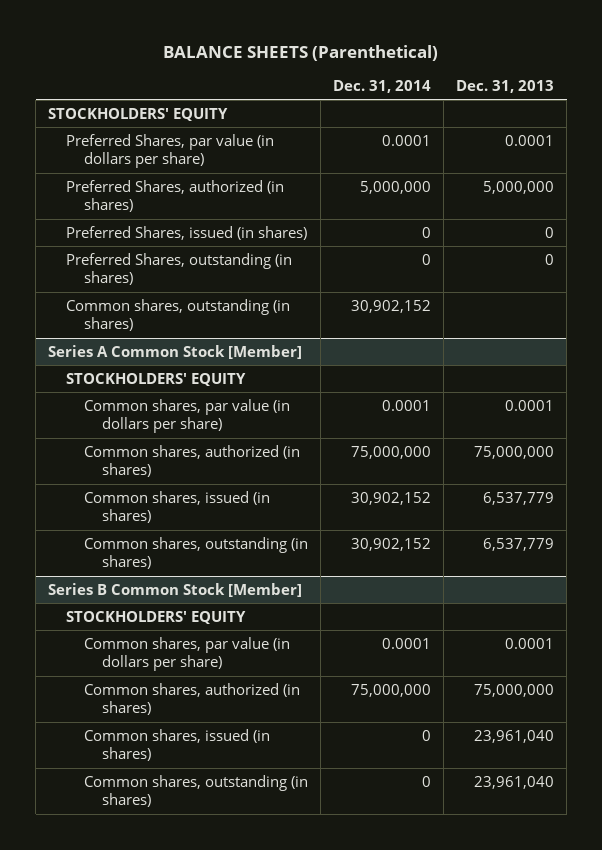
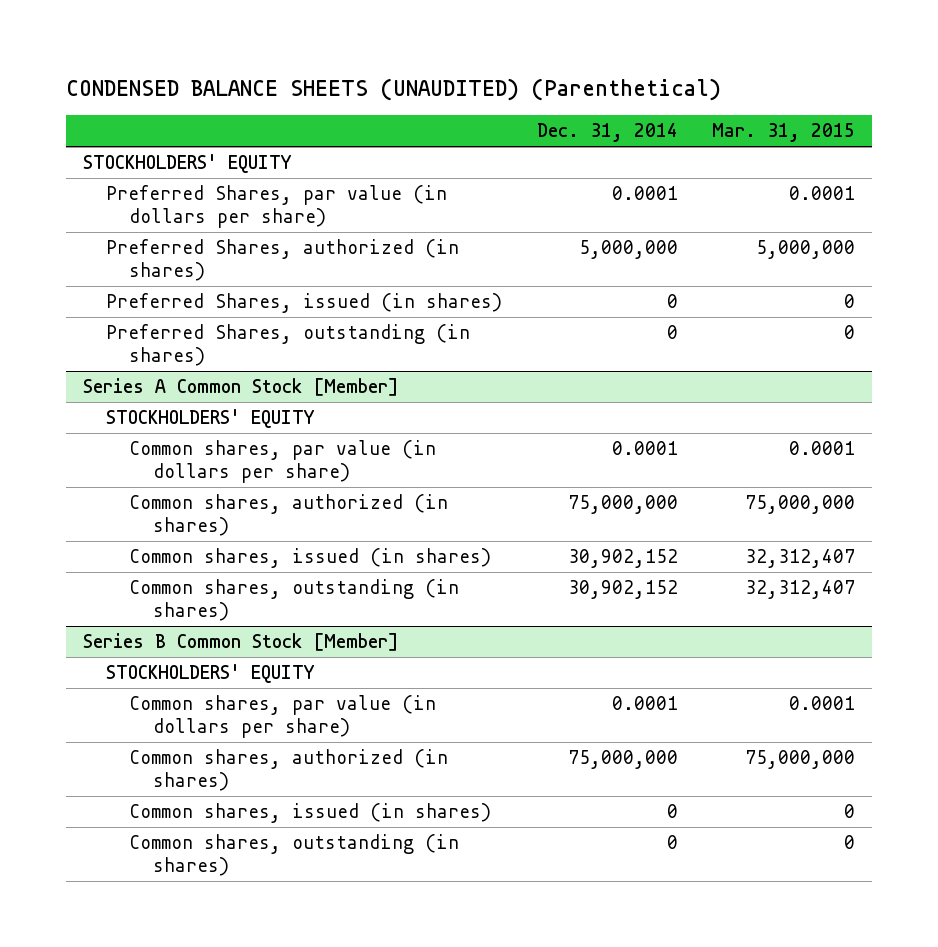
- BALANCE SHEETS (Parenthetical)
+ CONDENSED BALANCE SHEETS (UNAUDITED) (Parenthetical)
- | Dec. 31, 2014 | Dec. 31, 2013
+ | Dec. 31, 2014 | Mar. 31, 2015
- Common shares, outstanding (in shares) | 30,902,152 |

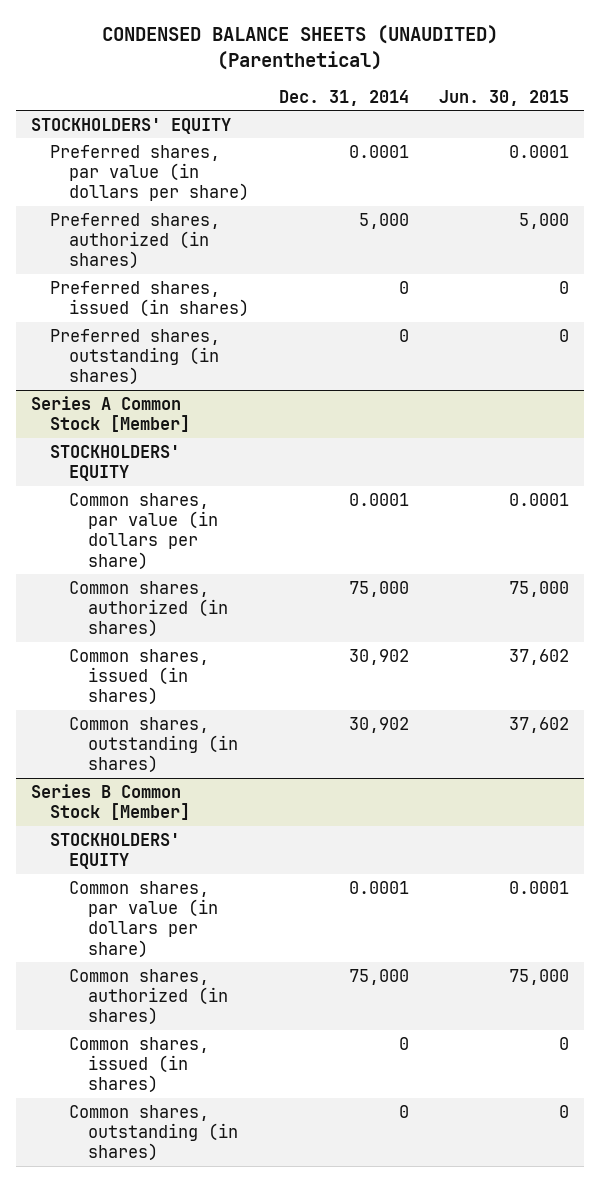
- | Dec. 31, 2014 | Mar. 31, 2015
+ | Dec. 31, 2014 | Jun. 30, 2015
- Preferred Shares, par value (in dollars per share) | 0.0001 | 0.0001
- Preferred Shares, authorized (in shares) | 5,000,000 | 5,000,000
- Preferred Shares, issued (in shares) | 0 | 0
- Preferred Shares, outstanding (in shares) | 0 | 0
+ Preferred shares, par value (in dollars per share) | 0.0001 | 0.0001
+ Preferred shares, authorized (in shares) | 5,000 | 5,000
+ Preferred shares, issued (in shares) | 0 | 0
+ Preferred shares, outstanding (in shares) | 0 | 0
@ Series A Common Stock [Member]
- Common shares, authorized (in shares) | 75,000,000 | 75,000,000
- Common shares, issued (in shares) | 30,902,152 | 32,312,407
- Common shares, outstanding (in shares) | 30,902,152 | 32,312,407
+ Common shares, authorized (in shares) | 75,000 | 75,000
+ Common shares, issued (in shares) | 30,902 | 37,602
+ Common shares, outstanding (in shares) | 30,902 | 37,602
@ Series B Common Stock [Member]
- Common shares, authorized (in shares) | 75,000,000 | 75,000,000
+ Common shares, authorized (in shares) | 75,000 | 75,000

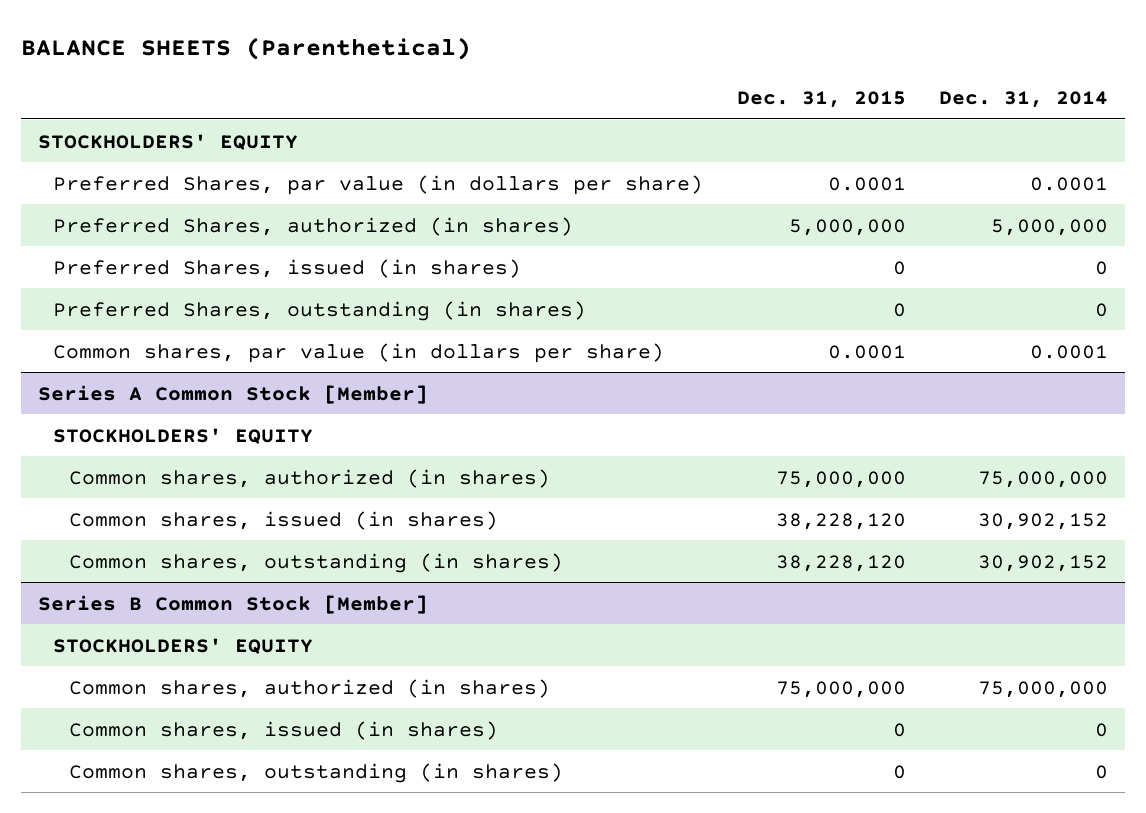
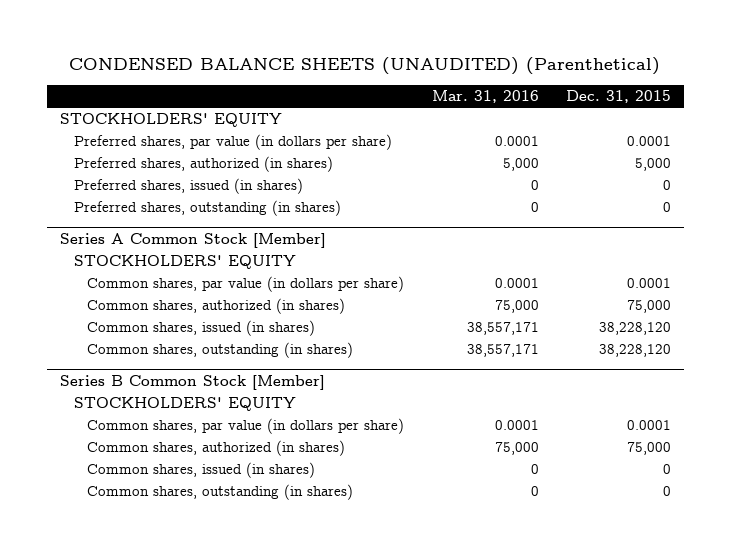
- BALANCE SHEETS (Parenthetical)
+ CONDENSED BALANCE SHEETS (UNAUDITED) (Parenthetical)
- | Dec. 31, 2015 | Dec. 31, 2014
+ | Mar. 31, 2016 | Dec. 31, 2015
- Preferred Shares, par value (in dollars per share) | 0.0001 | 0.0001
- Preferred Shares, authorized (in shares) | 5,000,000 | 5,000,000
- Preferred Shares, issued (in shares) | 0 | 0
- Preferred Shares, outstanding (in shares) | 0 | 0
- Common shares, par value (in dollars per share) | 0.0001 | 0.0001
+ Preferred shares, par value (in dollars per share) | 0.0001 | 0.0001
+ Preferred shares, authorized (in shares) | 5,000 | 5,000
+ Preferred shares, issued (in shares) | 0 | 0
+ Preferred shares, outstanding (in shares) | 0 | 0
@ Series A Common Stock [Member]
- Common shares, authorized (in shares) | 75,000,000 | 75,000,000
+ Common shares, par value (in dollars per share) | 0.0001 | 0.0001
+ Common shares, authorized (in shares) | 75,000 | 75,000
@ Series B Common Stock [Member]
- Common shares, authorized (in shares) | 75,000,000 | 75,000,000
+ Common shares, par value (in dollars per share) | 0.0001 | 0.0001
+ Common shares, authorized (in shares) | 75,000 | 75,000

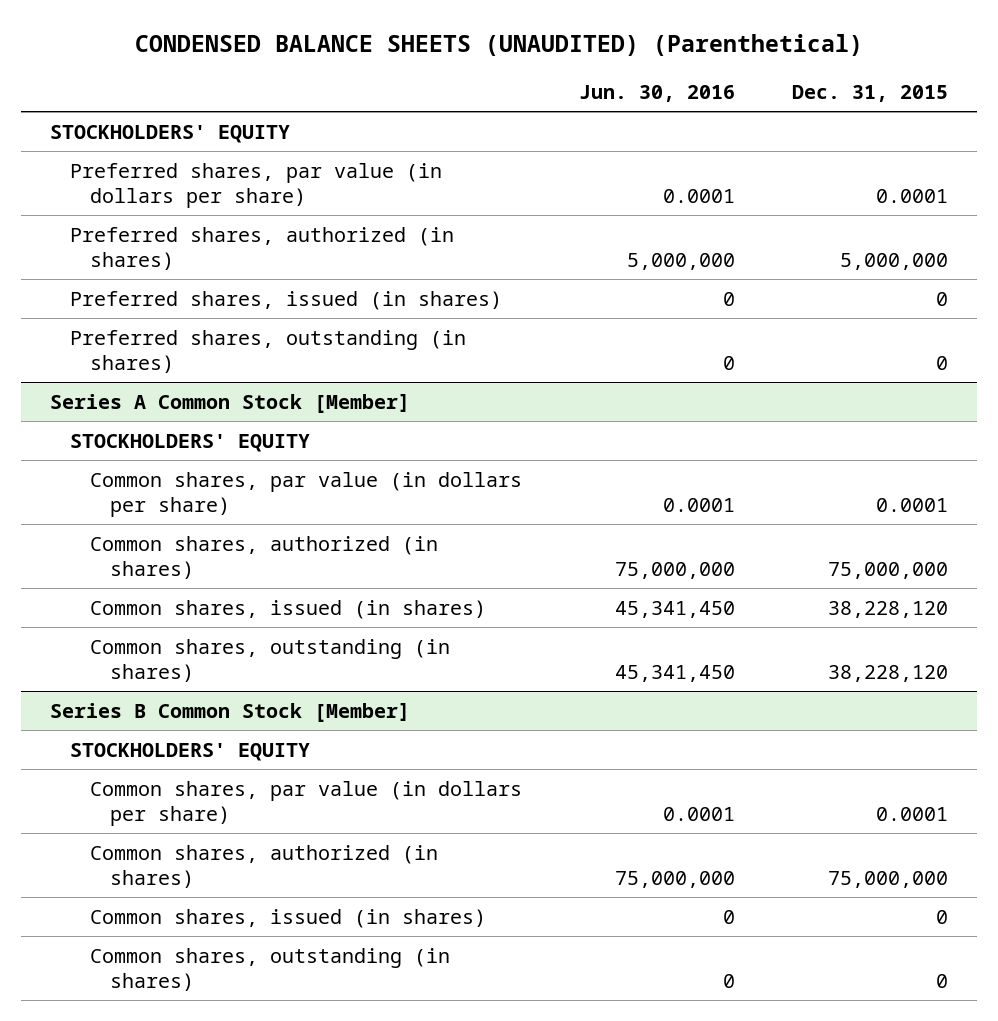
- | Mar. 31, 2016 | Dec. 31, 2015
+ | Jun. 30, 2016 | Dec. 31, 2015
- Preferred shares, authorized (in shares) | 5,000 | 5,000
+ Preferred shares, authorized (in shares) | 5,000,000 | 5,000,000
@ Series A Common Stock [Member]
- Common shares, authorized (in shares) | 75,000 | 75,000
+ Common shares, authorized (in shares) | 75,000,000 | 75,000,000
@ Series B Common Stock [Member]
- Common shares, authorized (in shares) | 75,000 | 75,000
+ Common shares, authorized (in shares) | 75,000,000 | 75,000,000

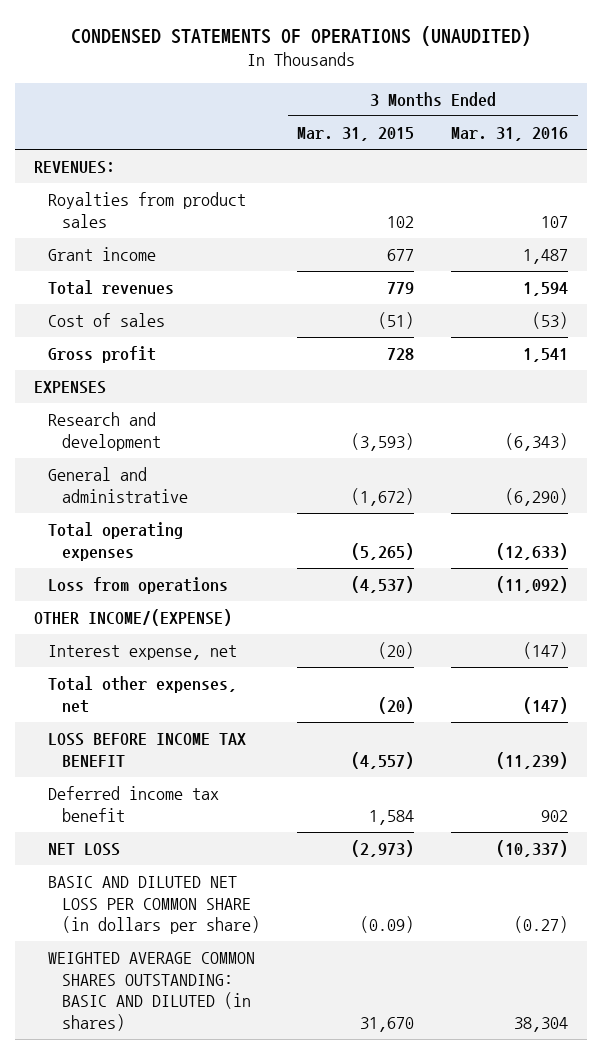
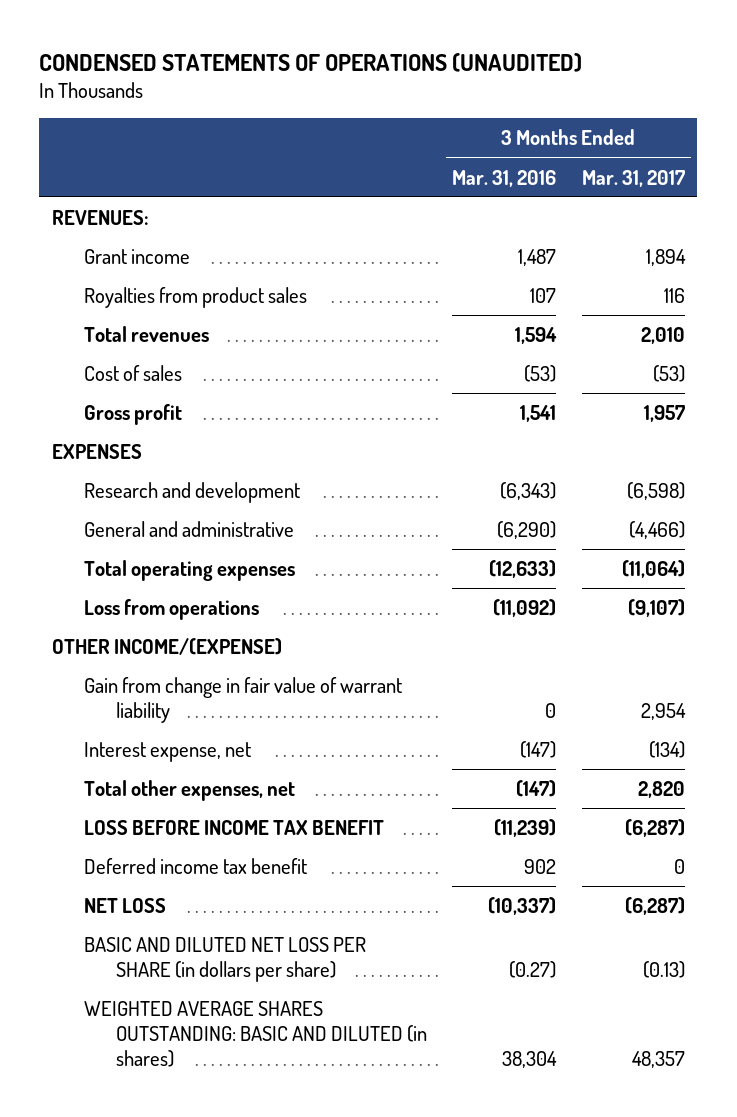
- | 3 Months Ended Mar. 31, 2015 | 3 Months Ended Mar. 31, 2016
+ | 3 Months Ended Mar. 31, 2016 | 3 Months Ended Mar. 31, 2017
moved down: Royalties from product sales | 107 | 116
+ Gain from change in fair value of warrant liability | 0 | 2,954
- BASIC AND DILUTED NET LOSS PER COMMON SHARE (in dollars per share) | (0.09) | (0.27)
- WEIGHTED AVERAGE COMMON SHARES OUTSTANDING: BASIC AND DILUTED (in shares) | 31,670 | 38,304
+ BASIC AND DILUTED NET LOSS PER SHARE (in dollars per share) | (0.27) | (0.13)
+ WEIGHTED AVERAGE SHARES OUTSTANDING: BASIC AND DILUTED (in shares) | 38,304 | 48,357

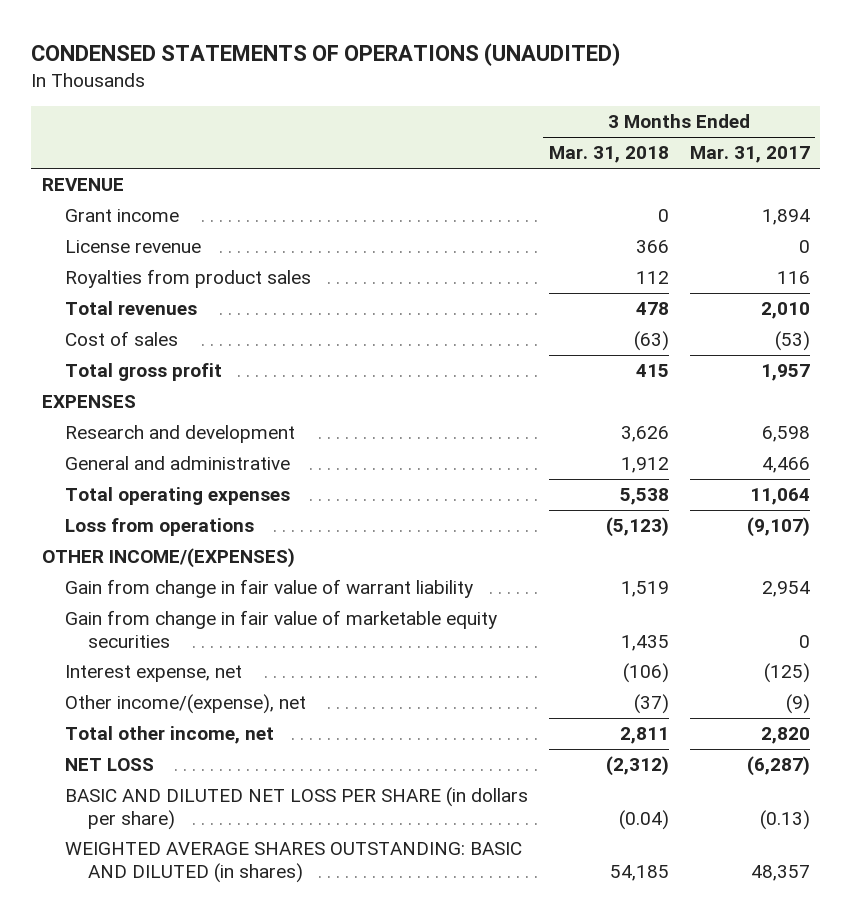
- | 3 Months Ended Mar. 31, 2016 | 3 Months Ended Mar. 31, 2017
+ | 3 Months Ended Mar. 31, 2018 | 3 Months Ended Mar. 31, 2017
- REVENUES:
+ REVENUE
+ License revenue | 366 | 0
- Gross profit | 1,541 | 1,957
+ Total gross profit | 415 | 1,957
- Research and development | (6,343) | (6,598)
- General and administrative | (6,290) | (4,466)
- Total operating expenses | (12,633) | (11,064)
+ Research and development | 3,626 | 6,598
+ General and administrative | 1,912 | 4,466
+ Total operating expenses | 5,538 | 11,064
- OTHER INCOME/(EXPENSE)
+ OTHER INCOME/(EXPENSES)
- Interest expense, net | (147) | (134)
- Total other expenses, net | (147) | 2,820
- LOSS BEFORE INCOME TAX BENEFIT | (11,239) | (6,287)
- Deferred income tax benefit | 902 | 0
+ Gain from change in fair value of marketable equity securities | 1,435 | 0
+ Interest expense, net | (106) | (125)
+ Other income/(expense), net | (37) | (9)
+ Total other income, net | 2,811 | 2,820

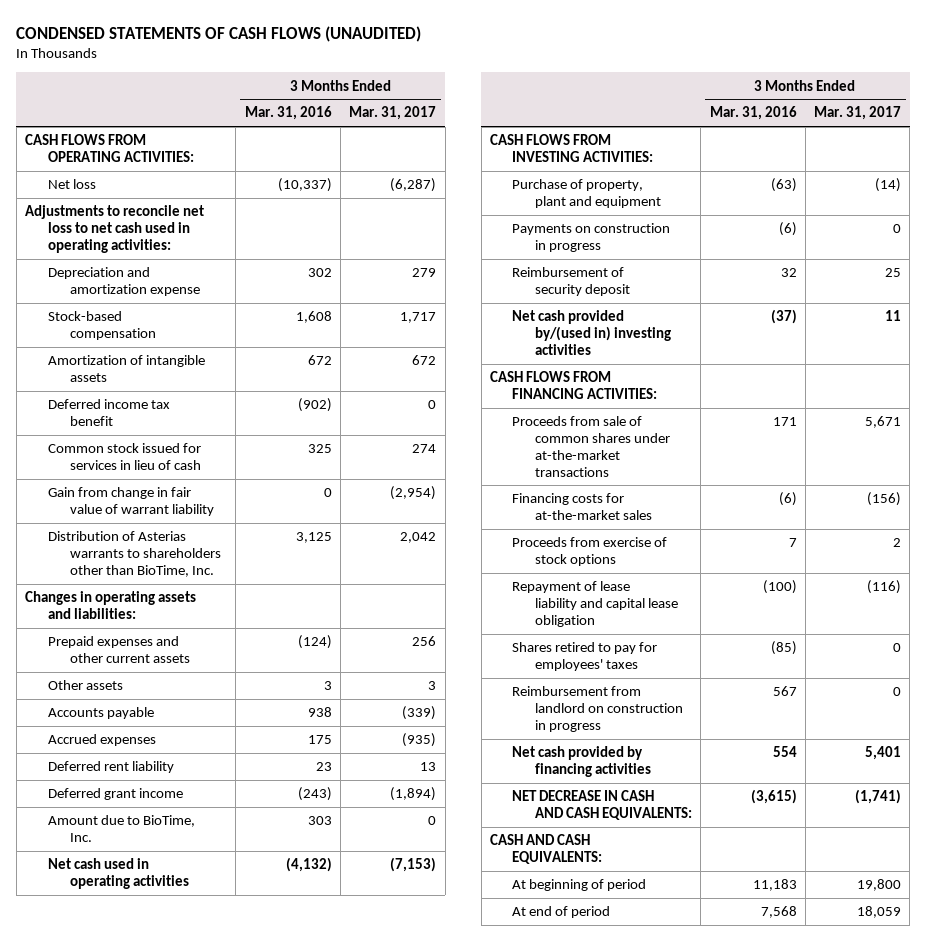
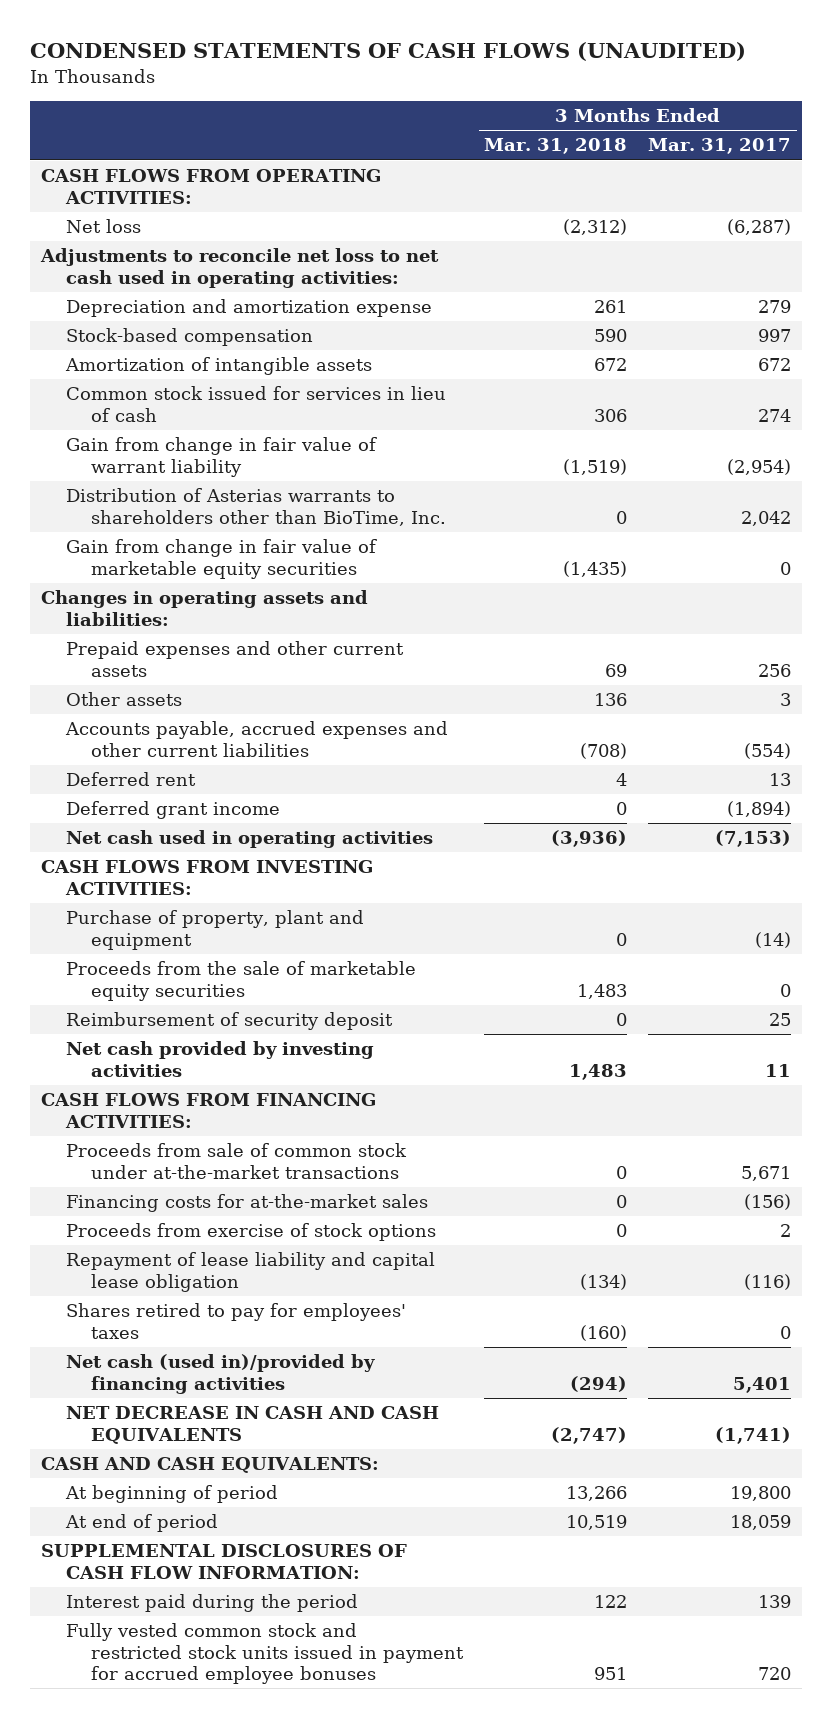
- | 3 Months Ended Mar. 31, 2016 | 3 Months Ended Mar. 31, 2017
+ | 3 Months Ended Mar. 31, 2018 | 3 Months Ended Mar. 31, 2017
- Stock-based compensation | 1,608 | 1,717
+ Stock-based compensation | 590 | 997
- Deferred income tax benefit | (902) | 0
+ Gain from change in fair value of marketable equity securities | (1,435) | 0
- Accounts payable | 938 | (339)
- Accrued expenses | 175 | (935)
- Deferred rent liability | 23 | 13
+ Accounts payable, accrued expenses and other current liabilities | (708) | (554)
+ Deferred rent | 4 | 13
- Amount due to BioTime, Inc. | 303 | 0
- Payments on construction in progress | (6) | 0
+ Proceeds from the sale of marketable equity securities | 1,483 | 0
- Net cash provided by/(used in) investing activities | (37) | 11
+ Net cash provided by investing activities | 1,483 | 11
- Proceeds from sale of common shares under at-the-market transactions | 171 | 5,671
+ Proceeds from sale of common stock under at-the-market transactions | 0 | 5,671
- Reimbursement from landlord on construction in progress | 567 | 0
- Net cash provided by financing activities | 554 | 5,401
- NET DECREASE IN CASH AND CASH EQUIVALENTS: | (3,615) | (1,741)
+ Net cash (used in)/provided by financing activities | (294) | 5,401
+ NET DECREASE IN CASH AND CASH EQUIVALENTS | (2,747) | (1,741)
+ SUPPLEMENTAL DISCLOSURES OF CASH FLOW INFORMATION:
+ Interest paid during the period | 122 | 139
+ Fully vested common stock and restricted stock units issued in payment for accrued employee bonuses | 951 | 720

